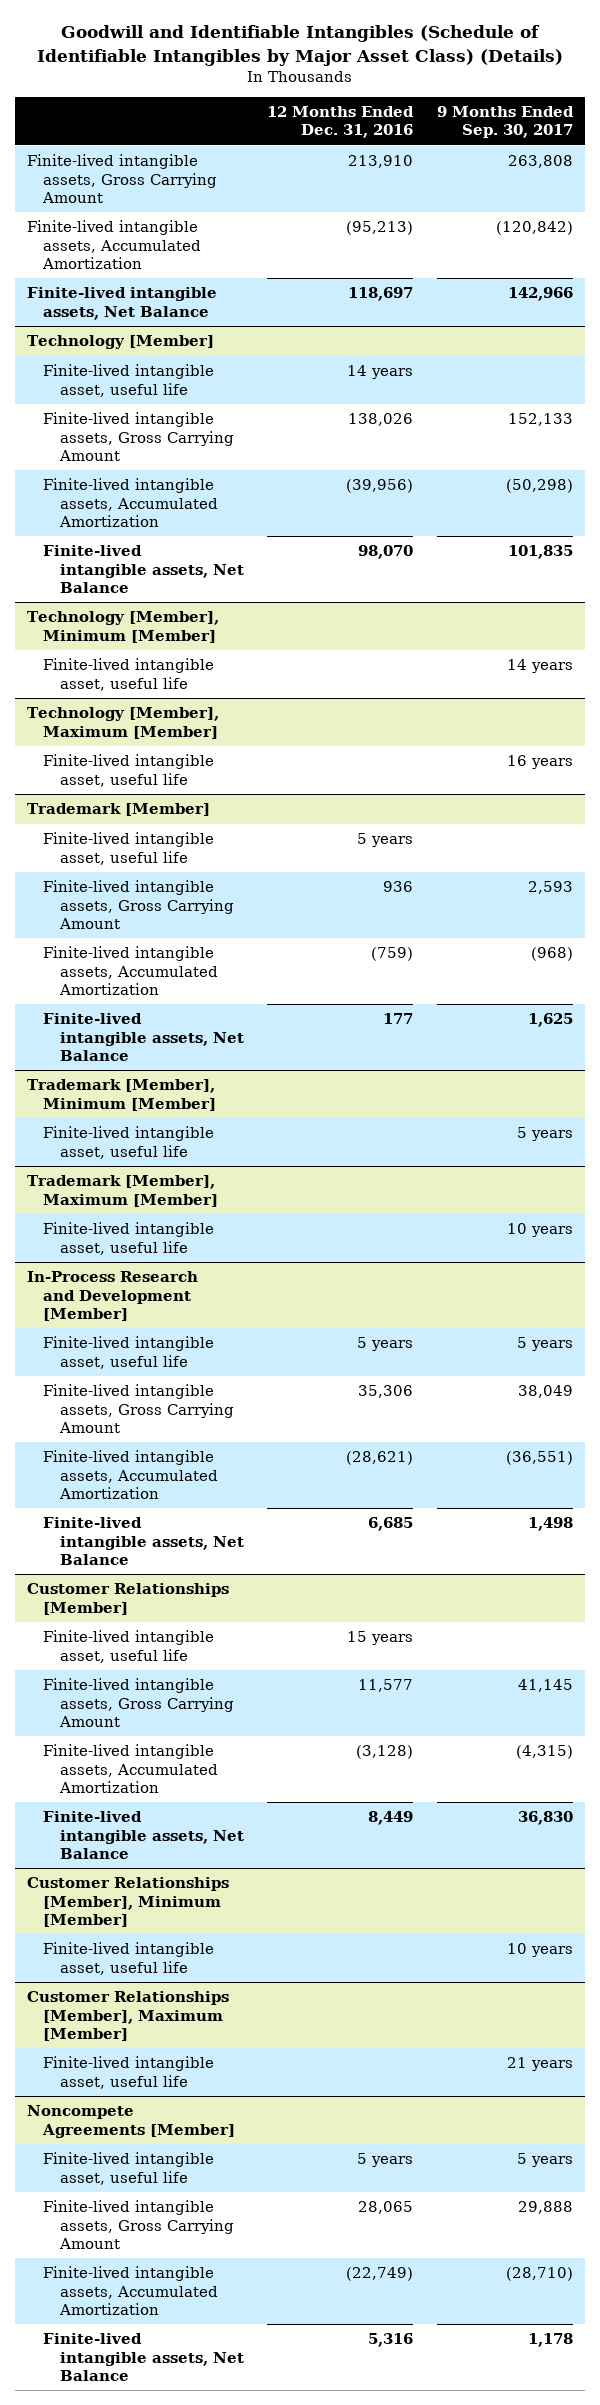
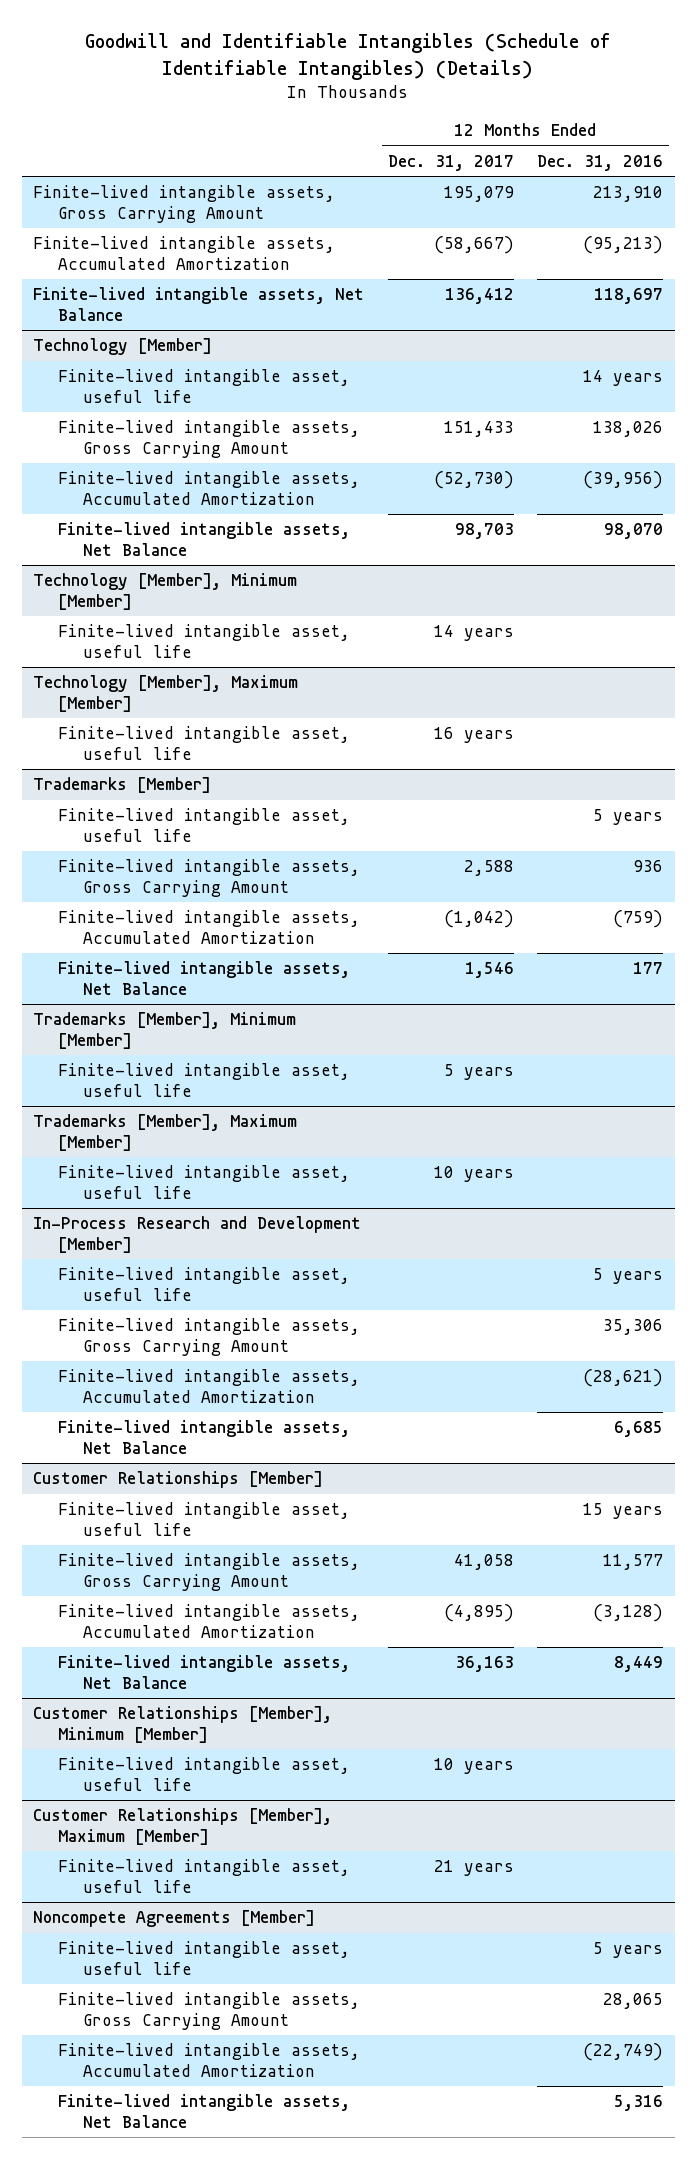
- Goodwill and Identifiable Intangibles (Schedule of Identifiable Intangibles by Major Asset Class) (Details)
+ Goodwill and Identifiable Intangibles (Schedule of Identifiable Intangibles) (Details)
- | 12 Months Ended Dec. 31, 2016 | 9 Months Ended Sep. 30, 2017
+ | 12 Months Ended Dec. 31, 2017 | 12 Months Ended Dec. 31, 2016
- Trademark [Member]
+ Trademarks [Member]
- Trademark [Member], Minimum [Member]
+ Trademarks [Member], Minimum [Member]
- Trademark [Member], Maximum [Member]
+ Trademarks [Member], Maximum [Member]

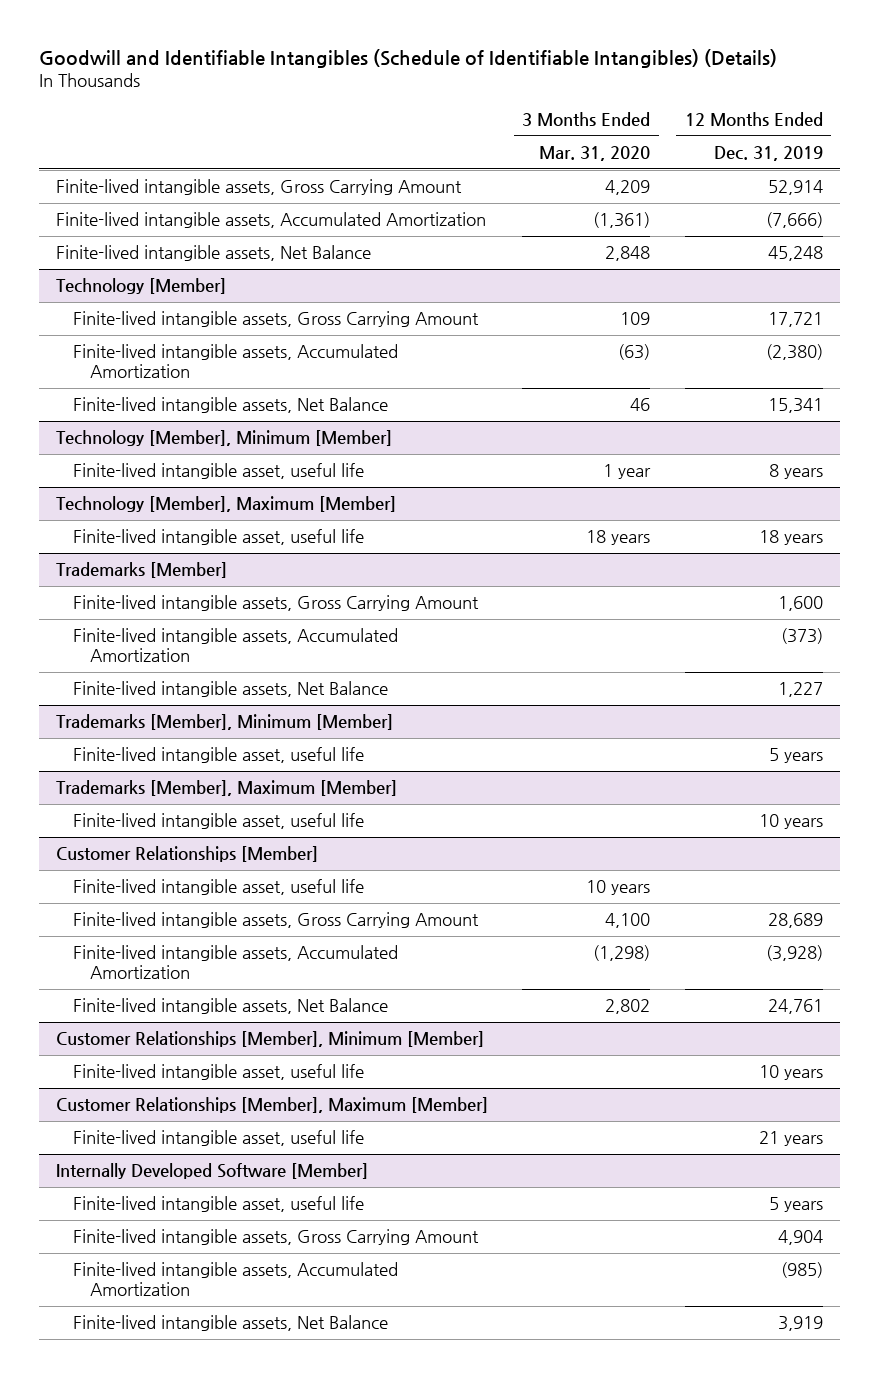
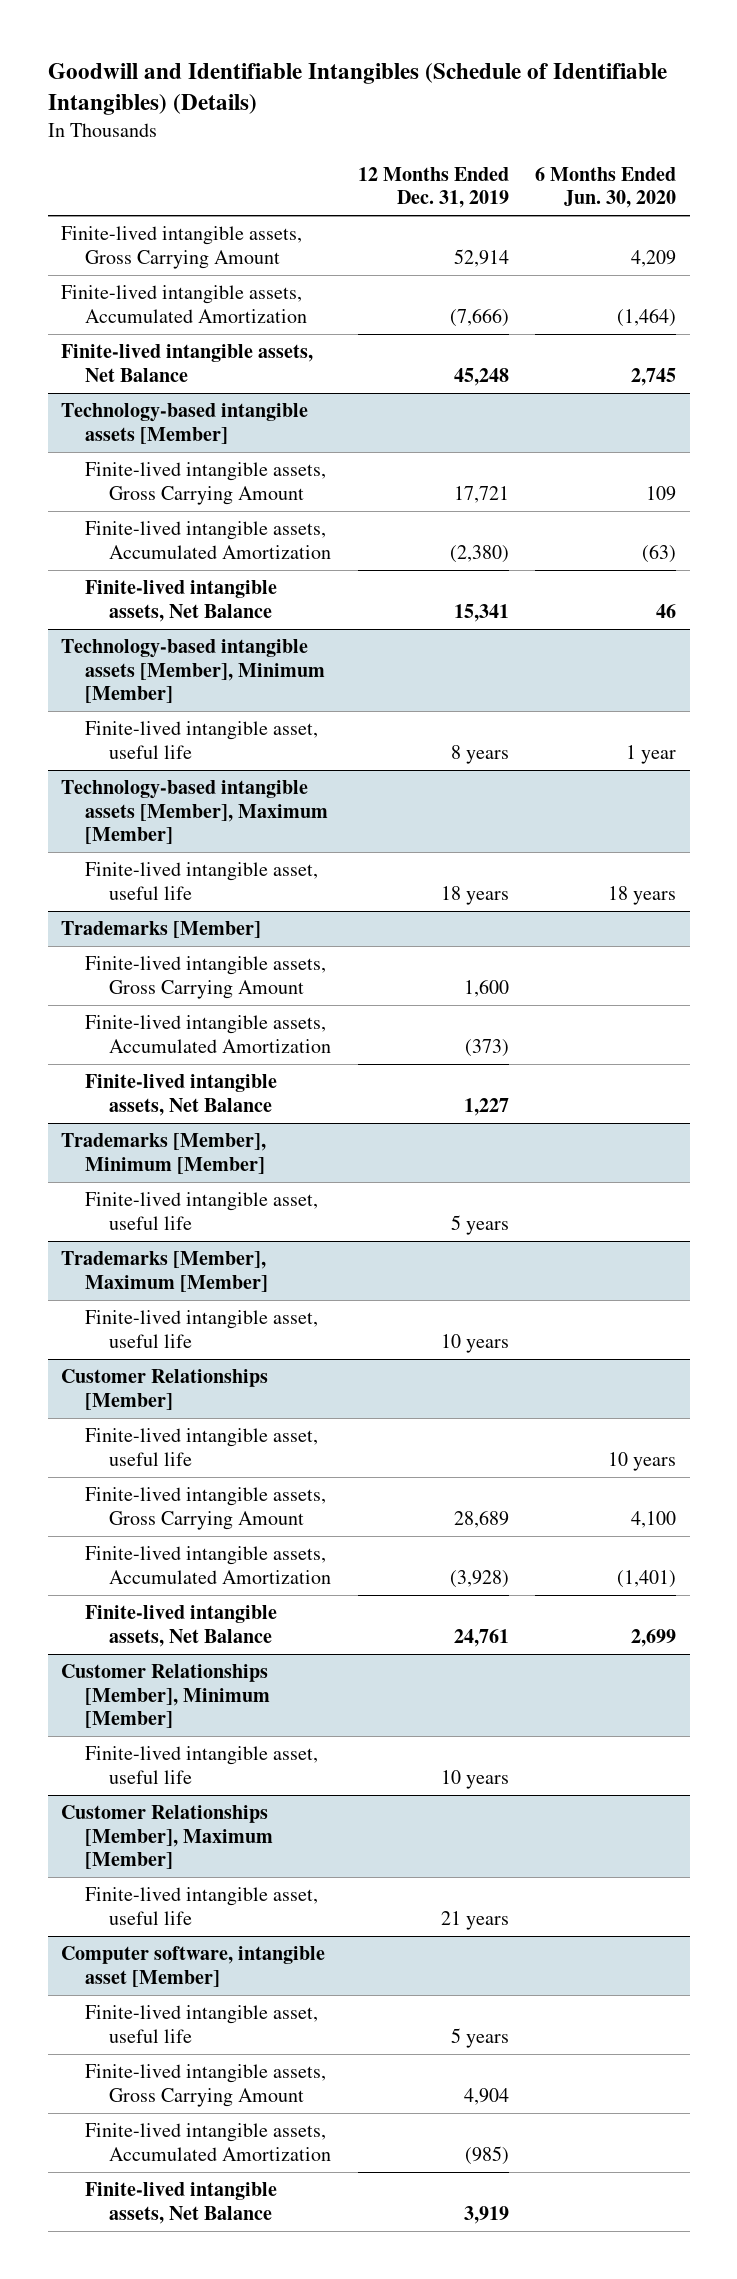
- | 3 Months Ended Mar. 31, 2020 | 12 Months Ended Dec. 31, 2019
+ | 12 Months Ended Dec. 31, 2019 | 6 Months Ended Jun. 30, 2020
- Technology [Member]
+ Technology-based intangible assets [Member]
- Technology [Member], Minimum [Member]
+ Technology-based intangible assets [Member], Minimum [Member]
- Technology [Member], Maximum [Member]
+ Technology-based intangible assets [Member], Maximum [Member]
- Internally Developed Software [Member]
+ Computer software, intangible asset [Member]

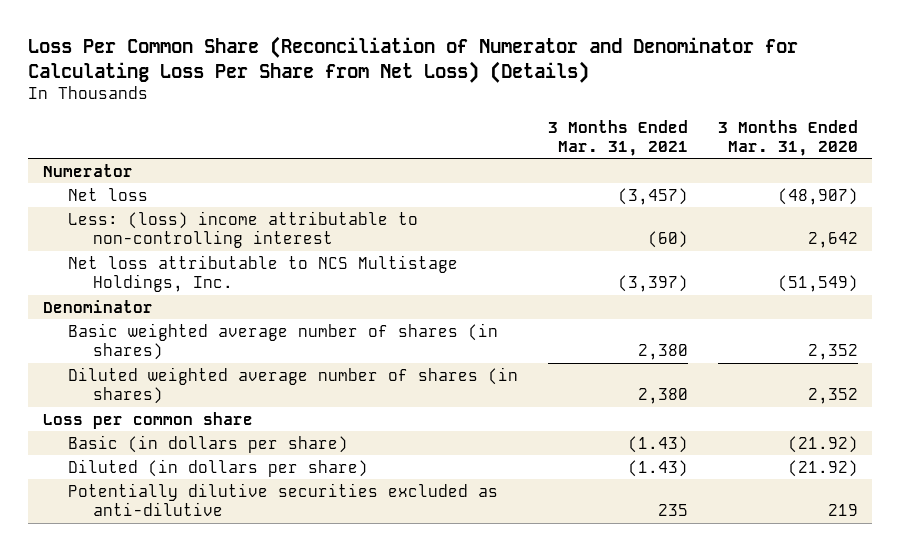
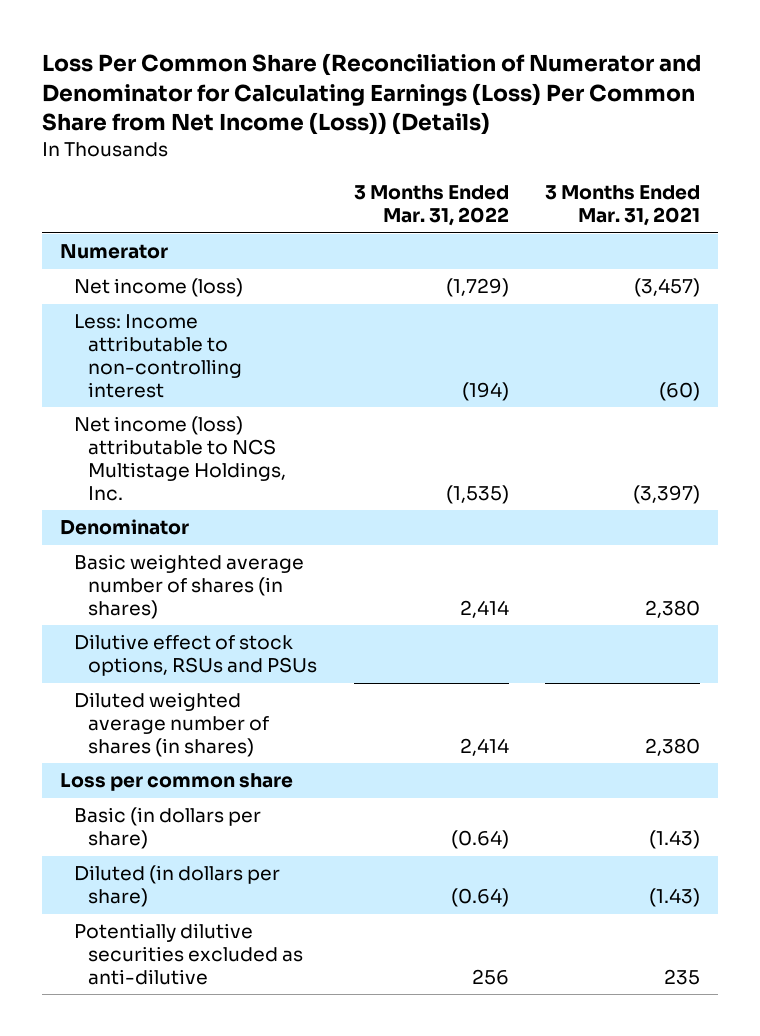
- Loss Per Common Share (Reconciliation of Numerator and Denominator for Calculating Loss Per Share from Net Loss) (Details)
+ Loss Per Common Share (Reconciliation of Numerator and Denominator for Calculating Earnings (Loss) Per Common Share from Net Income (Loss)) (Details)
- | 3 Months Ended Mar. 31, 2021 | 3 Months Ended Mar. 31, 2020
+ | 3 Months Ended Mar. 31, 2022 | 3 Months Ended Mar. 31, 2021
- Net loss | (3,457) | (48,907)
- Less: (loss) income attributable to non-controlling interest | (60) | 2,642
- Net loss attributable to NCS Multistage Holdings, Inc. | (3,397) | (51,549)
+ Net income (loss) | (1,729) | (3,457)
+ Less: Income attributable to non-controlling interest | (194) | (60)
+ Net income (loss) attributable to NCS Multistage Holdings, Inc. | (1,535) | (3,397)
+ Dilutive effect of stock options, RSUs and PSUs

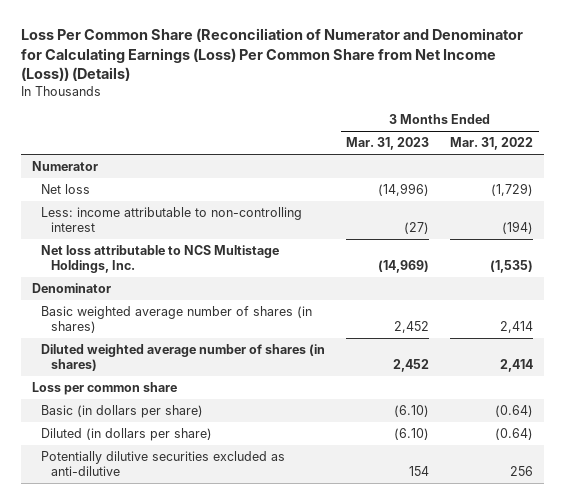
- | 3 Months Ended Mar. 31, 2022 | 3 Months Ended Mar. 31, 2021
+ | 3 Months Ended Mar. 31, 2023 | 3 Months Ended Mar. 31, 2022
- Net income (loss) | (1,729) | (3,457)
- Less: Income attributable to non-controlling interest | (194) | (60)
- Net income (loss) attributable to NCS Multistage Holdings, Inc. | (1,535) | (3,397)
+ Net loss | (14,996) | (1,729)
+ Less: income attributable to non-controlling interest | (27) | (194)
+ Net loss attributable to NCS Multistage Holdings, Inc. | (14,969) | (1,535)
- Dilutive effect of stock options, RSUs and PSUs

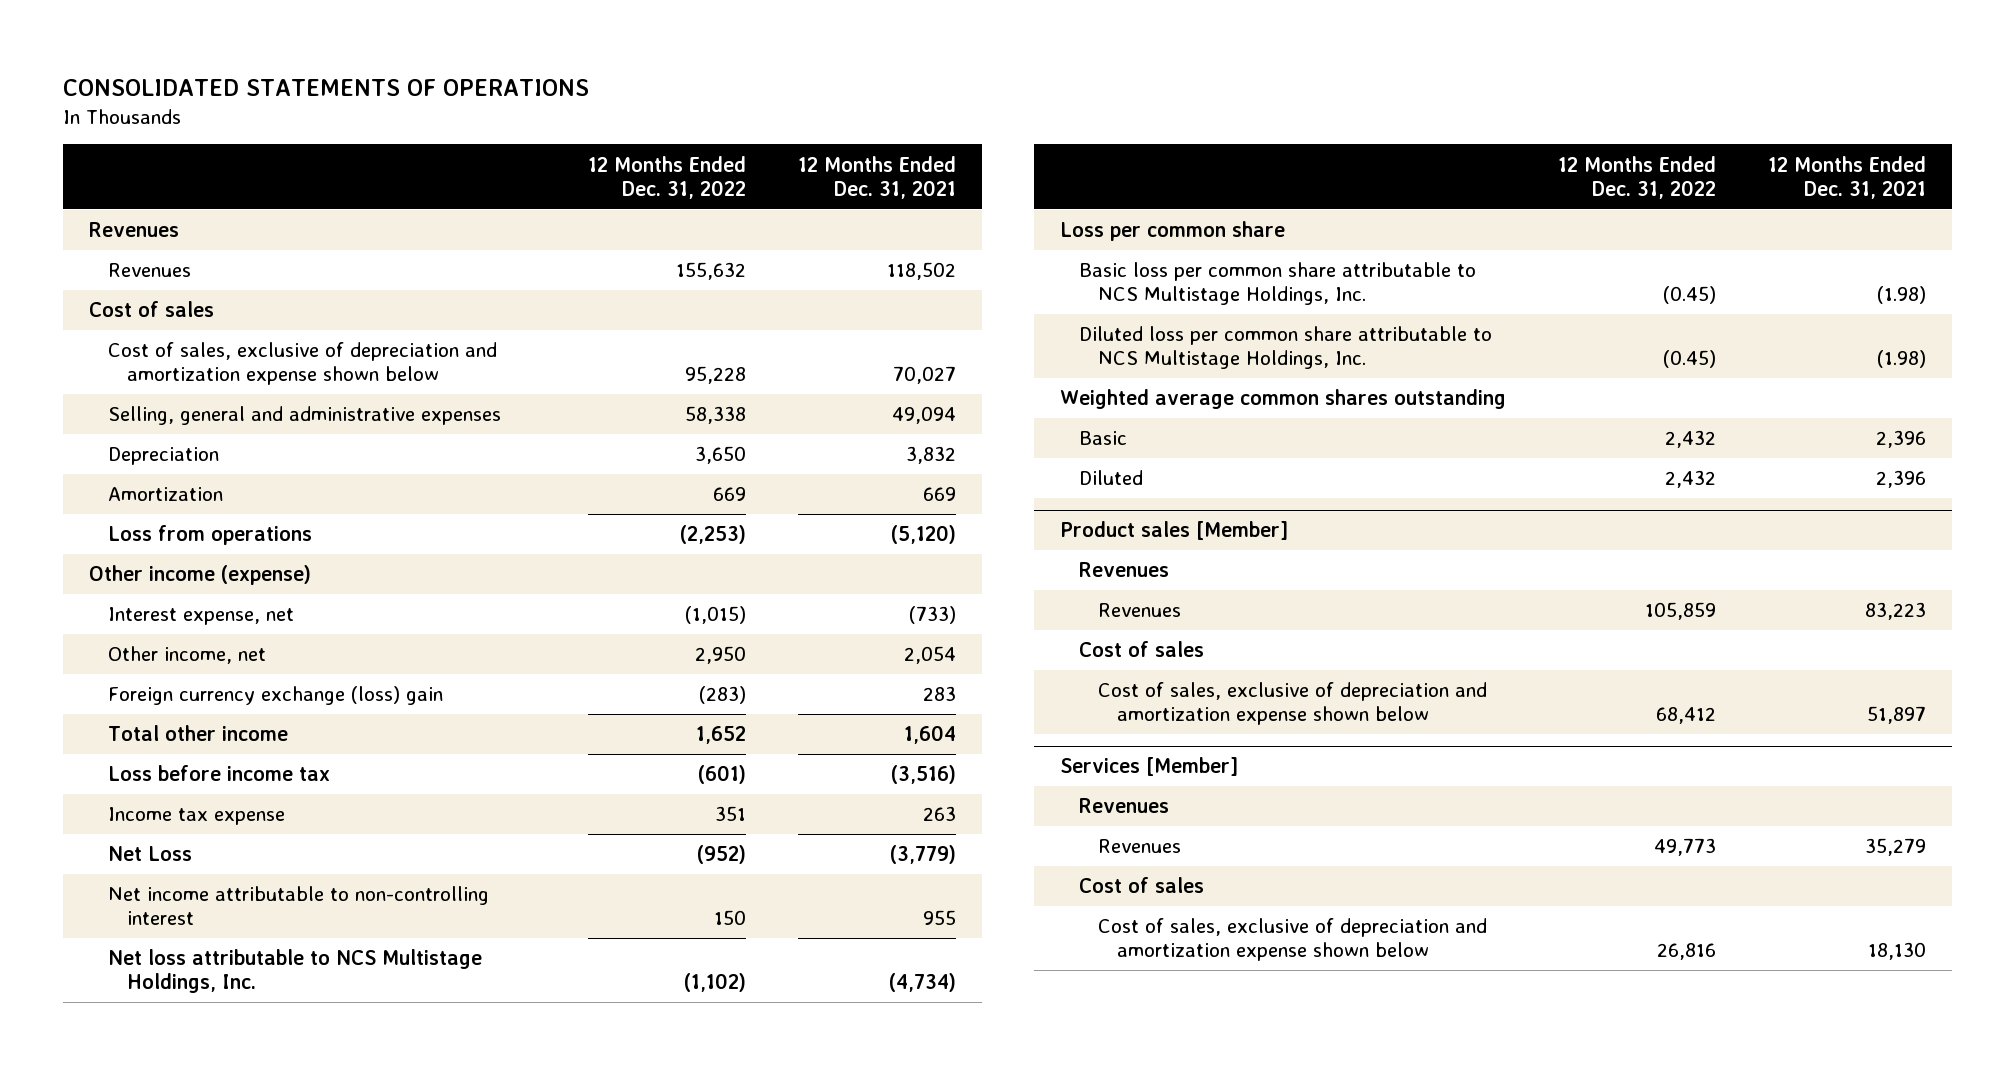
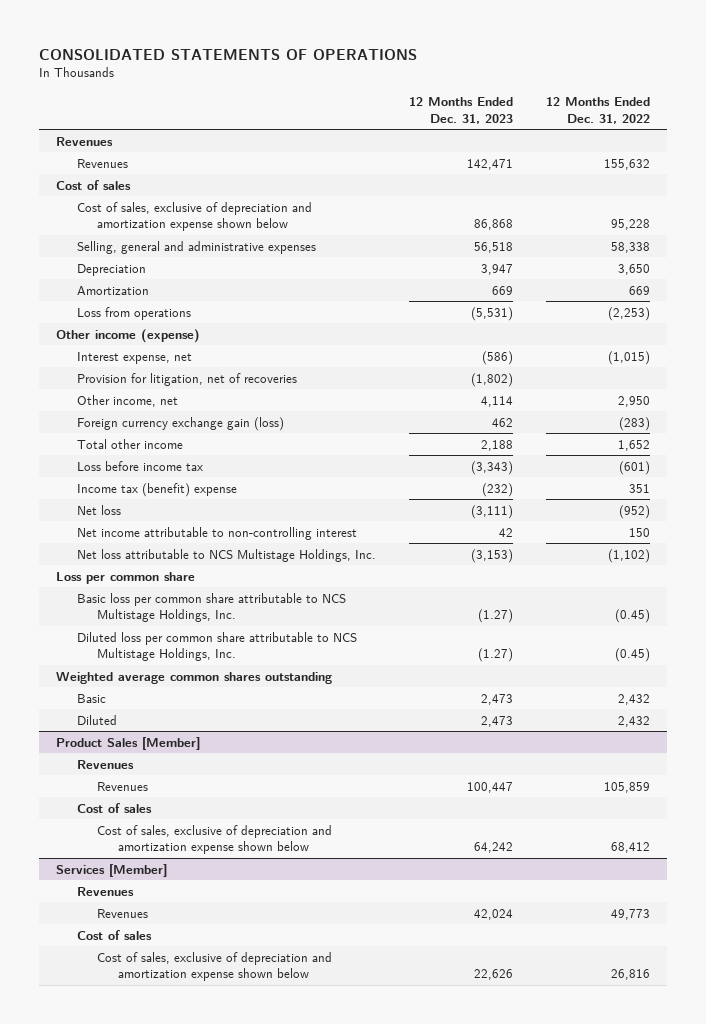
- | 12 Months Ended Dec. 31, 2022 | 12 Months Ended Dec. 31, 2021
+ | 12 Months Ended Dec. 31, 2023 | 12 Months Ended Dec. 31, 2022
+ Provision for litigation, net of recoveries | (1,802) |
- Foreign currency exchange (loss) gain | (283) | 283
+ Foreign currency exchange gain (loss) | 462 | (283)
- Income tax expense | 351 | 263
- Net Loss | (952) | (3,779)
+ Income tax (benefit) expense | (232) | 351
+ Net loss | (3,111) | (952)
- Product sales [Member]
+ Product Sales [Member]

